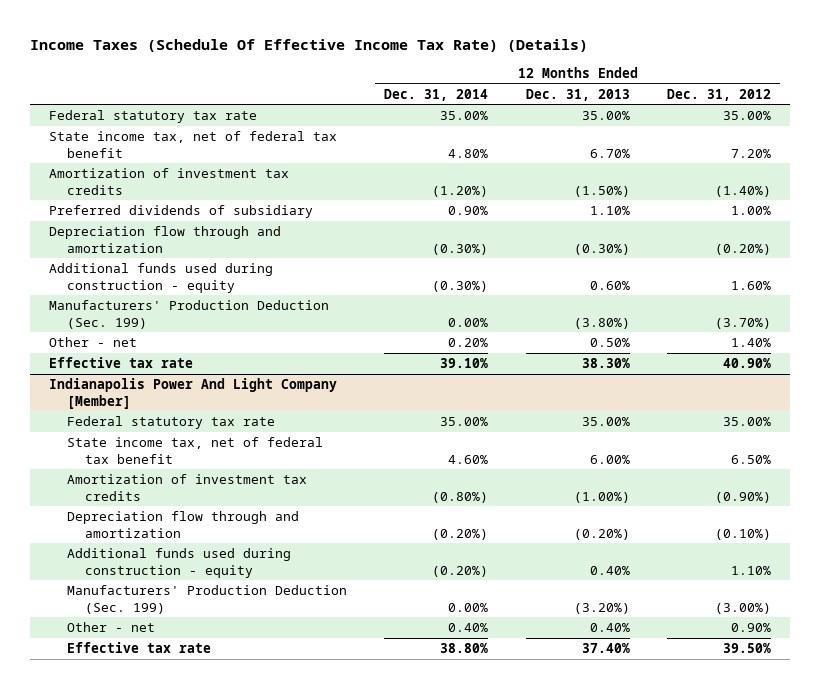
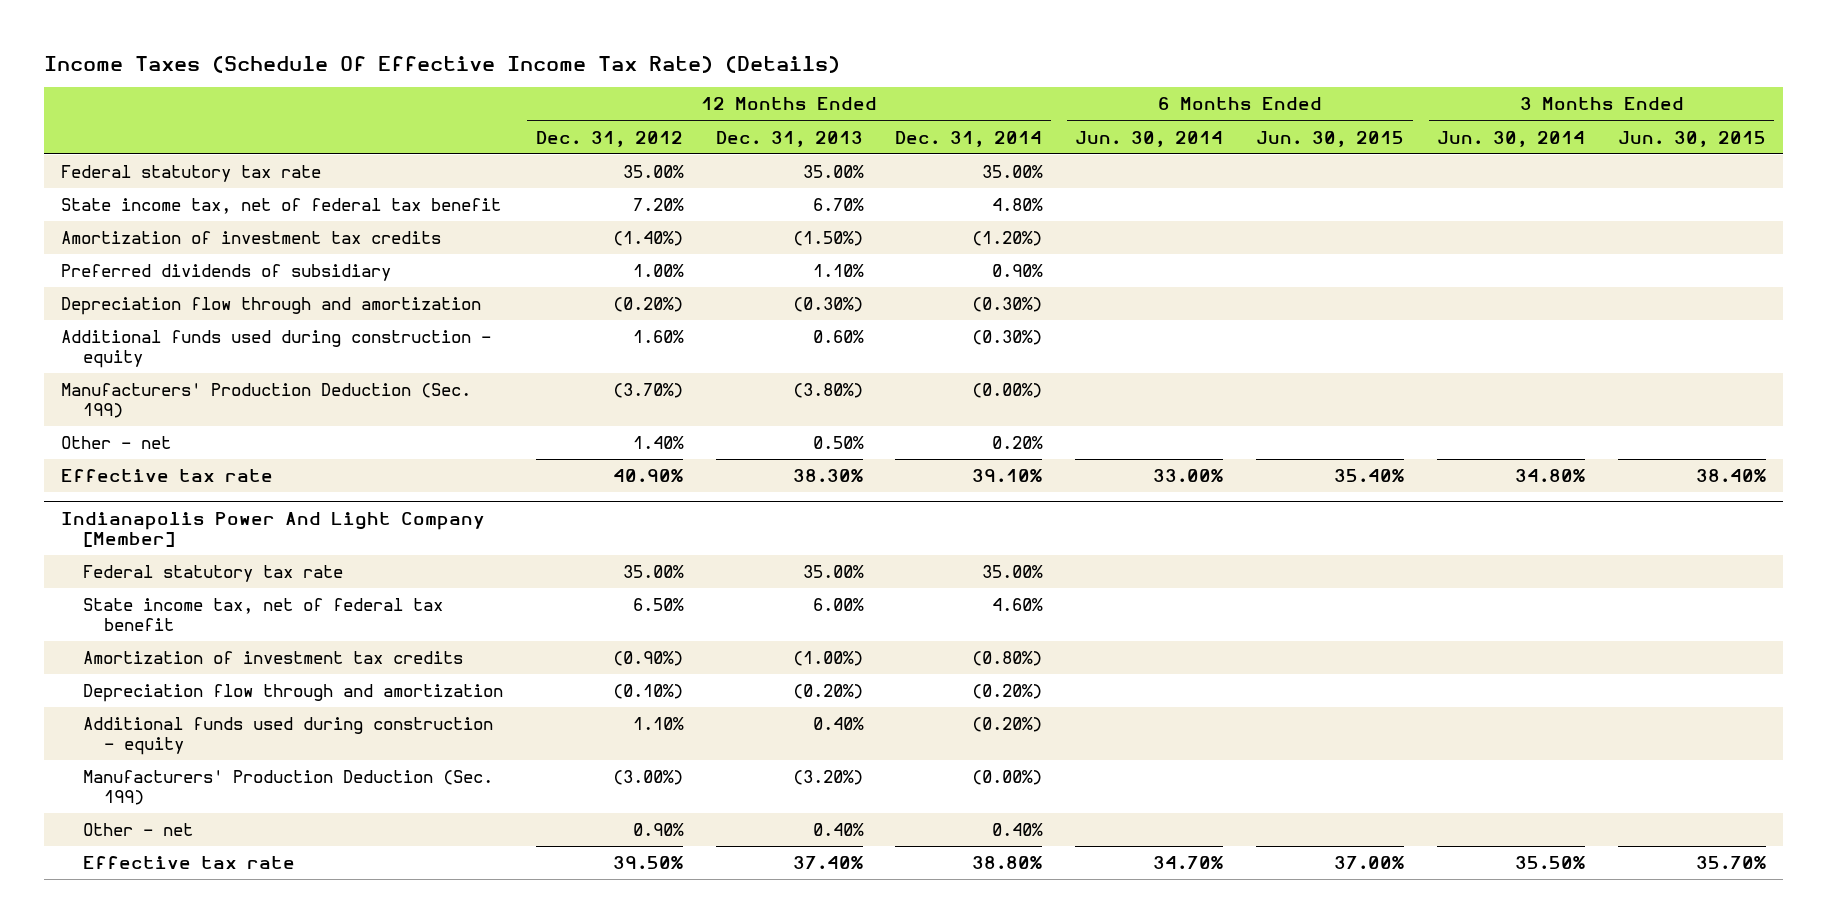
- | 12 Months Ended Dec. 31, 2014 | 12 Months Ended Dec. 31, 2013 | 12 Months Ended Dec. 31, 2012
+ | 12 Months Ended Dec. 31, 2012 | 12 Months Ended Dec. 31, 2013 | 12 Months Ended Dec. 31, 2014 | 6 Months Ended Jun. 30, 2014 | 6 Months Ended Jun. 30, 2015 | 3 Months Ended Jun. 30, 2014 | 3 Months Ended Jun. 30, 2015
- Manufacturers' Production Deduction (Sec. 199) | 0.00% | (3.80%) | (3.70%)
+ Manufacturers' Production Deduction (Sec. 199) | (3.70%) | (3.80%) | (0.00%) | | | |
@ Indianapolis Power And Light Company [Member]
- Manufacturers' Production Deduction (Sec. 199) | 0.00% | (3.20%) | (3.00%)
+ Manufacturers' Production Deduction (Sec. 199) | (3.00%) | (3.20%) | (0.00%) | | | |

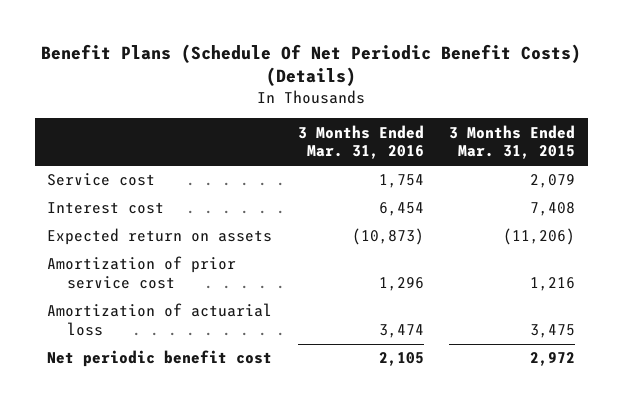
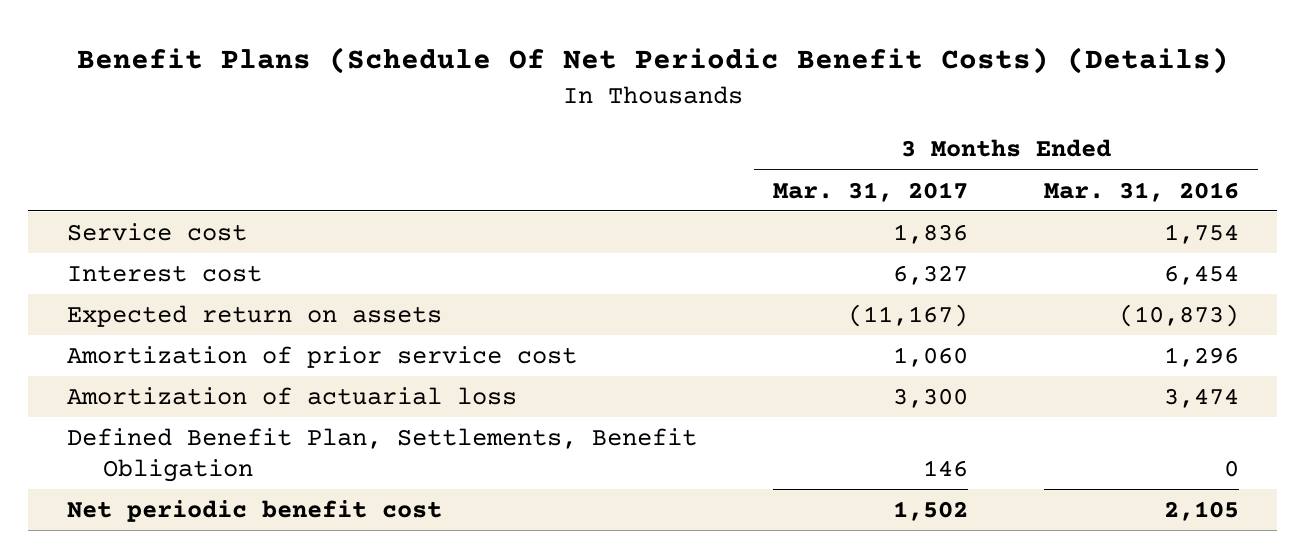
- | 3 Months Ended Mar. 31, 2016 | 3 Months Ended Mar. 31, 2015
+ | 3 Months Ended Mar. 31, 2017 | 3 Months Ended Mar. 31, 2016
+ Defined Benefit Plan, Settlements, Benefit Obligation | 146 | 0

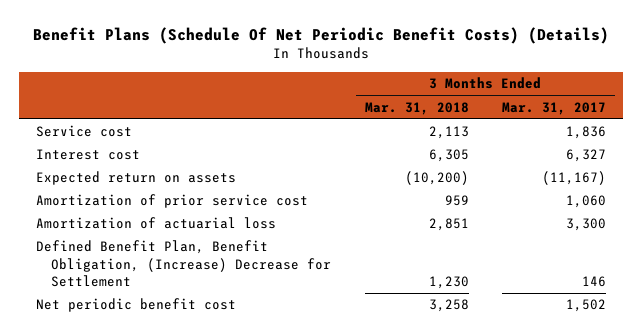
- | 3 Months Ended Mar. 31, 2017 | 3 Months Ended Mar. 31, 2016
+ | 3 Months Ended Mar. 31, 2018 | 3 Months Ended Mar. 31, 2017
- Defined Benefit Plan, Settlements, Benefit Obligation | 146 | 0
+ Defined Benefit Plan, Benefit Obligation, (Increase) Decrease for Settlement | 1,230 | 146

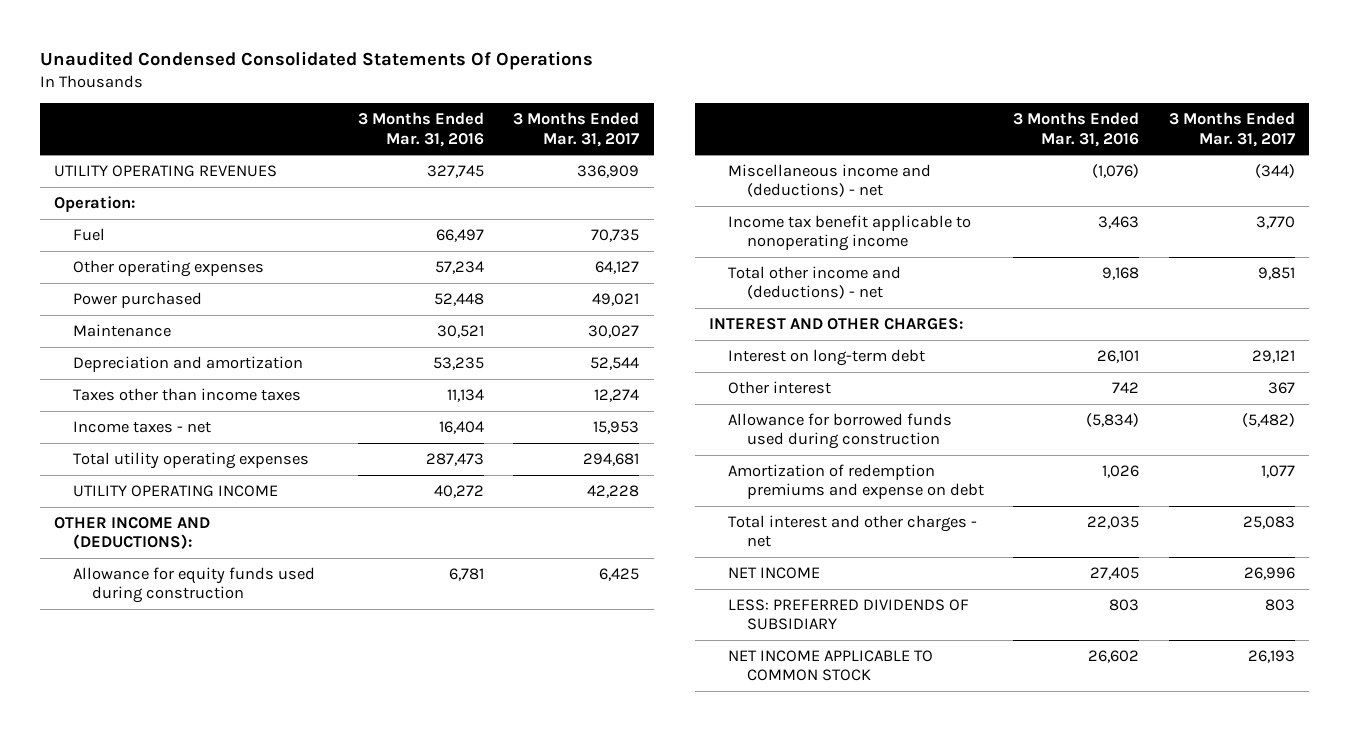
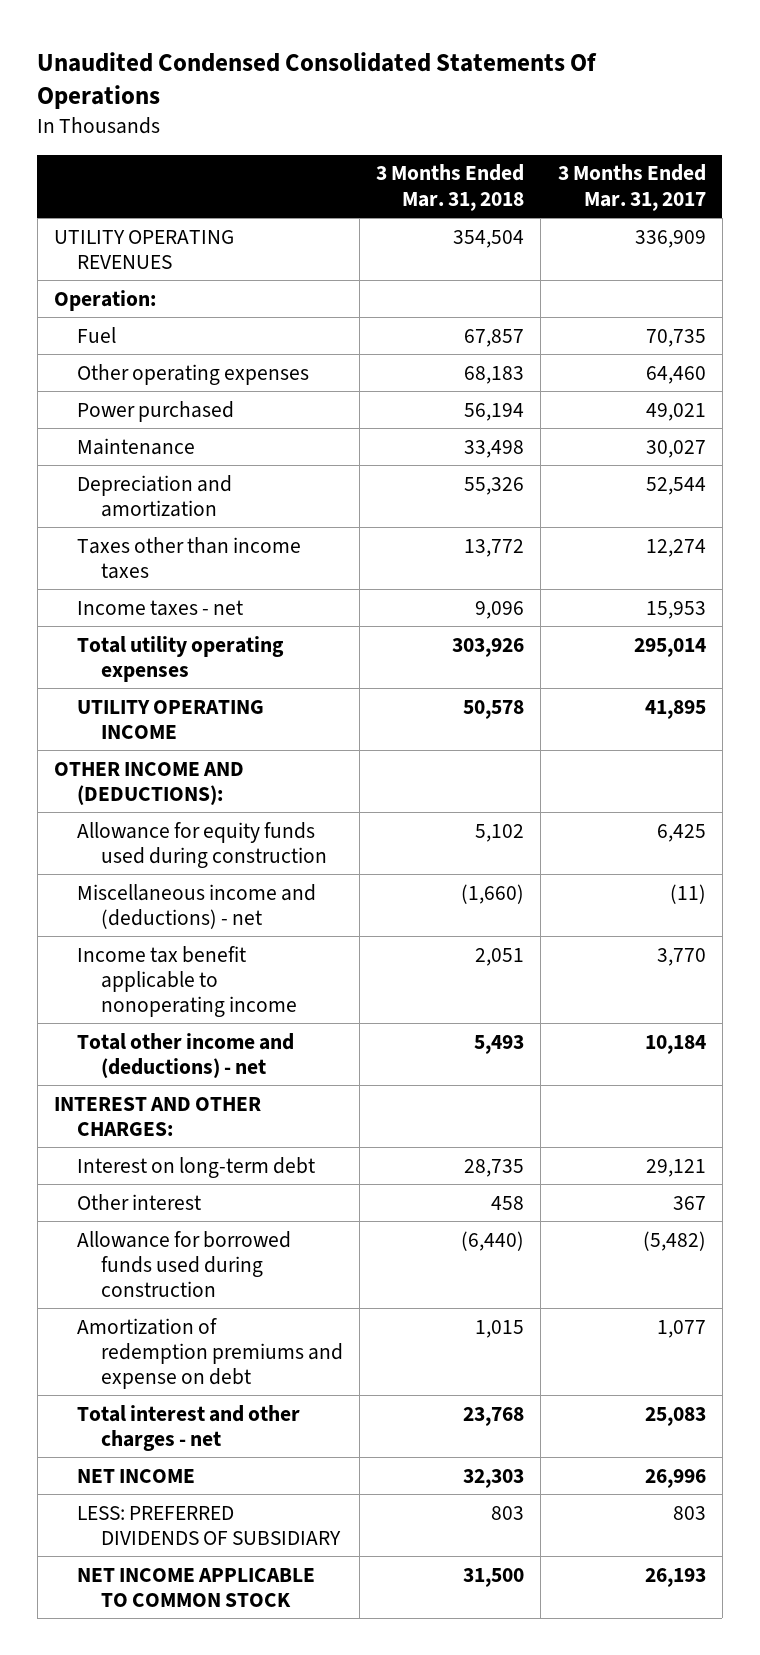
- | 3 Months Ended Mar. 31, 2016 | 3 Months Ended Mar. 31, 2017
+ | 3 Months Ended Mar. 31, 2018 | 3 Months Ended Mar. 31, 2017
- Other operating expenses | 57,234 | 64,127
+ Other operating expenses | 68,183 | 64,460
- Total utility operating expenses | 287,473 | 294,681
- UTILITY OPERATING INCOME | 40,272 | 42,228
+ Total utility operating expenses | 303,926 | 295,014
+ UTILITY OPERATING INCOME | 50,578 | 41,895
- Miscellaneous income and (deductions) - net | (1,076) | (344)
+ Miscellaneous income and (deductions) - net | (1,660) | (11)
- Total other income and (deductions) - net | 9,168 | 9,851
+ Total other income and (deductions) - net | 5,493 | 10,184

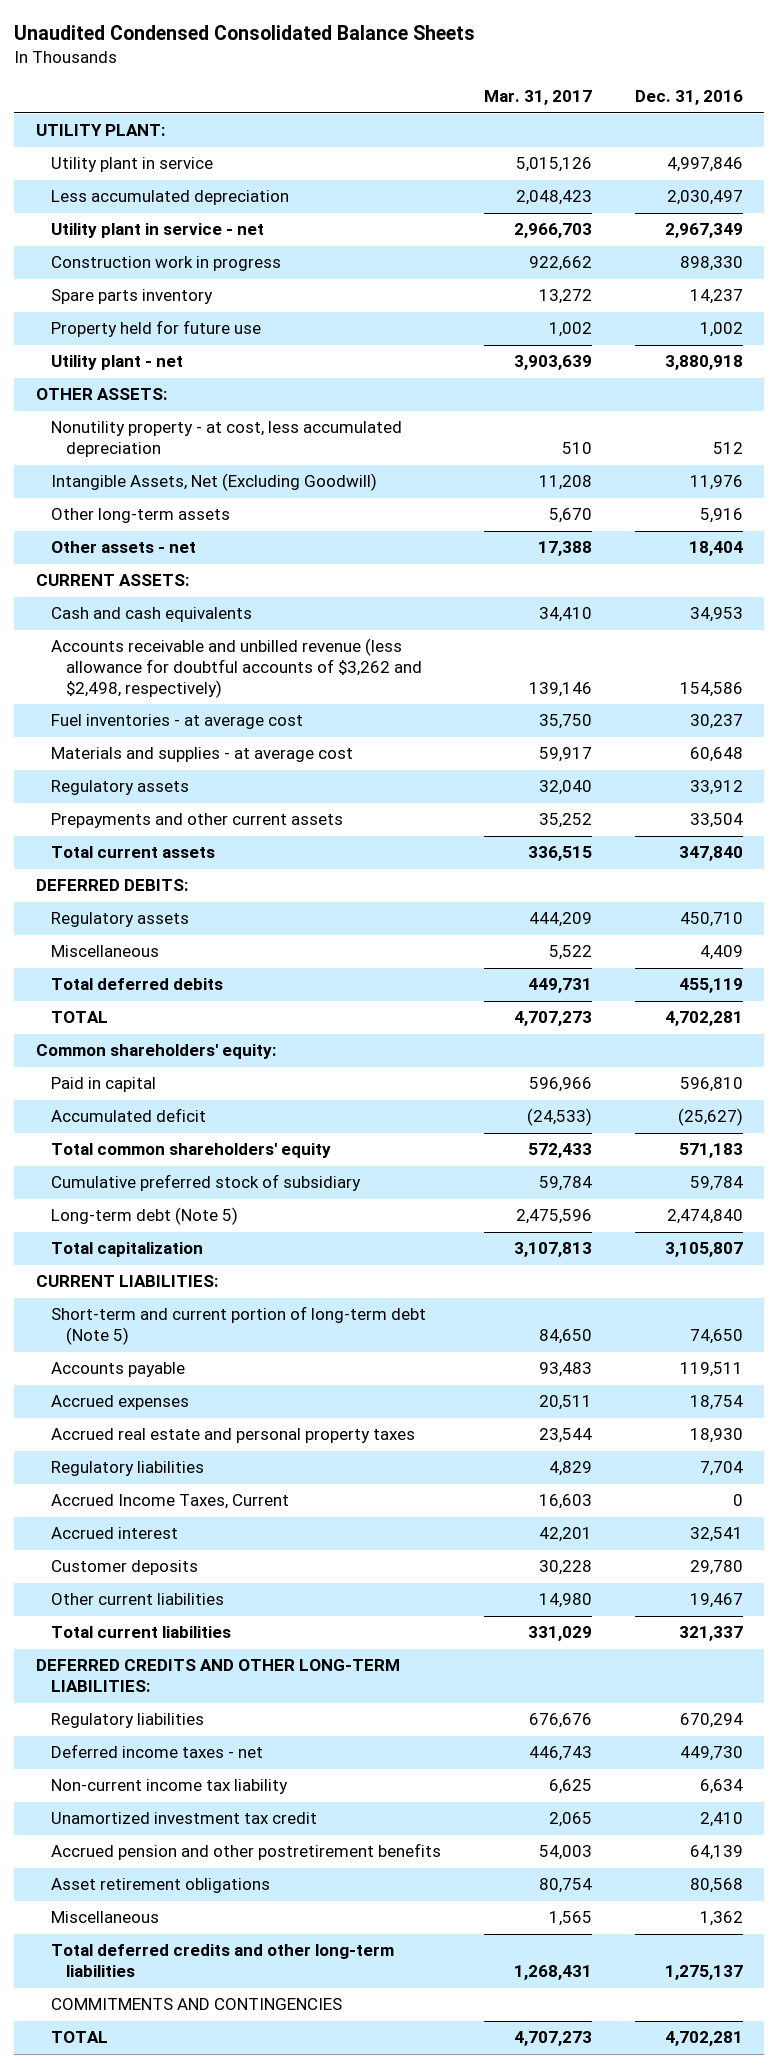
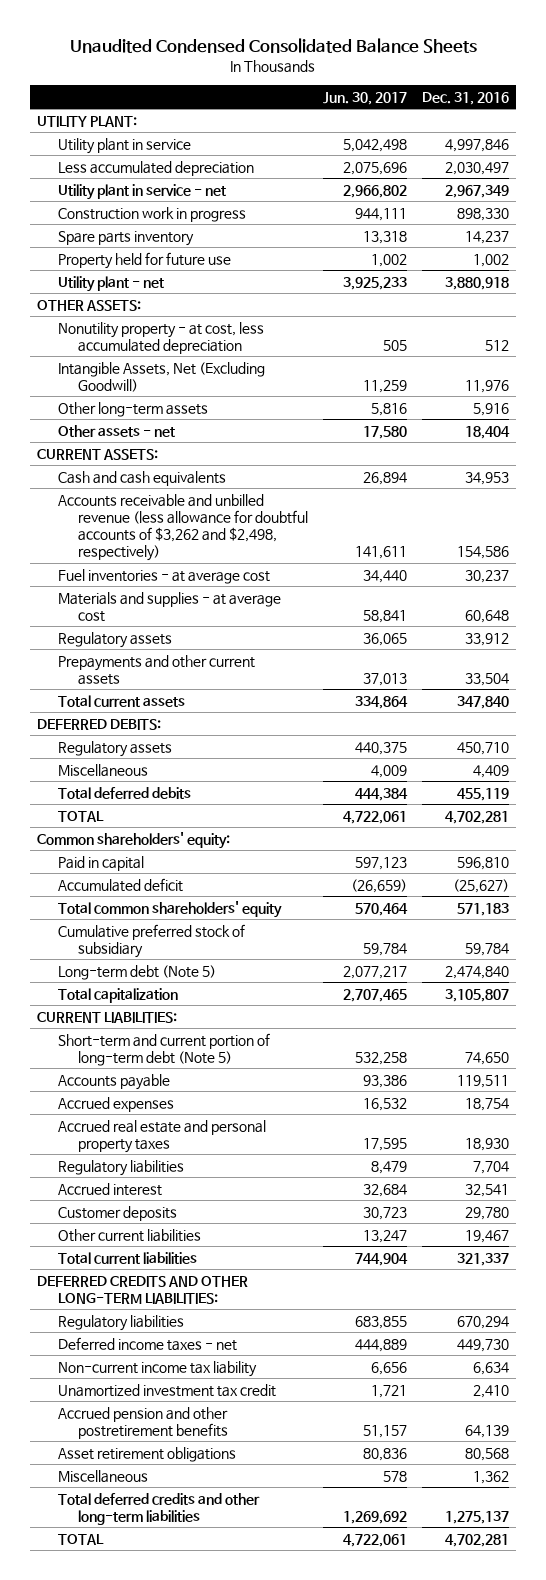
- | Mar. 31, 2017 | Dec. 31, 2016
+ | Jun. 30, 2017 | Dec. 31, 2016
- Accrued Income Taxes, Current | 16,603 | 0
- COMMITMENTS AND CONTINGENCIES

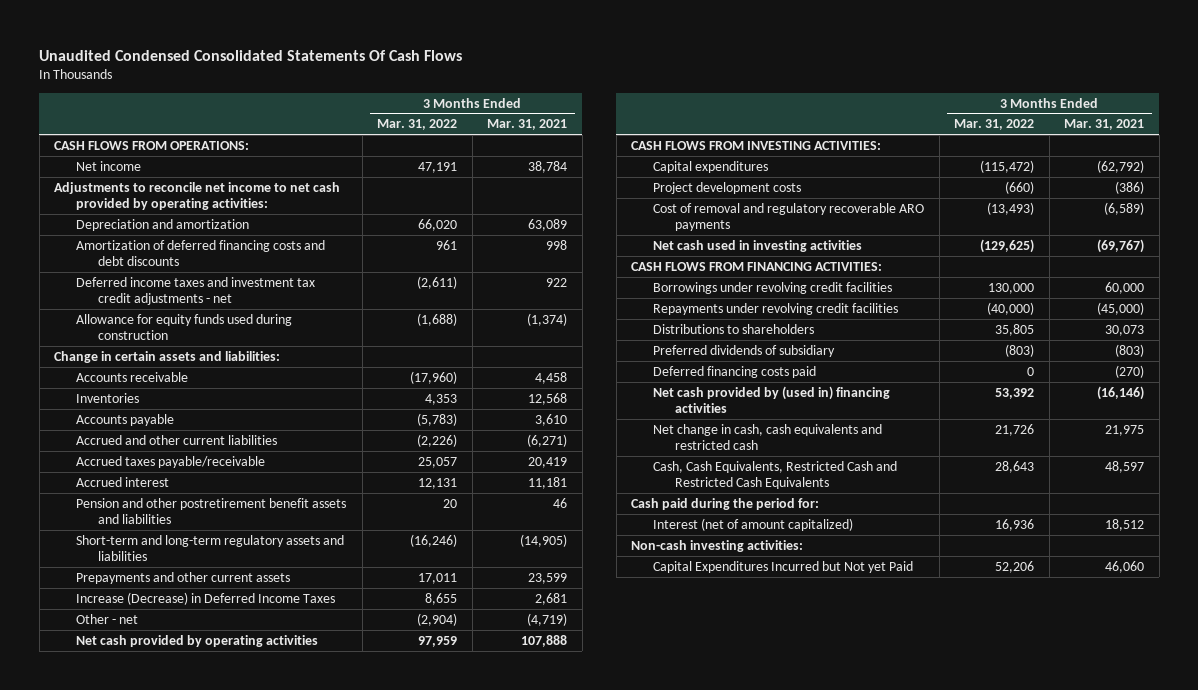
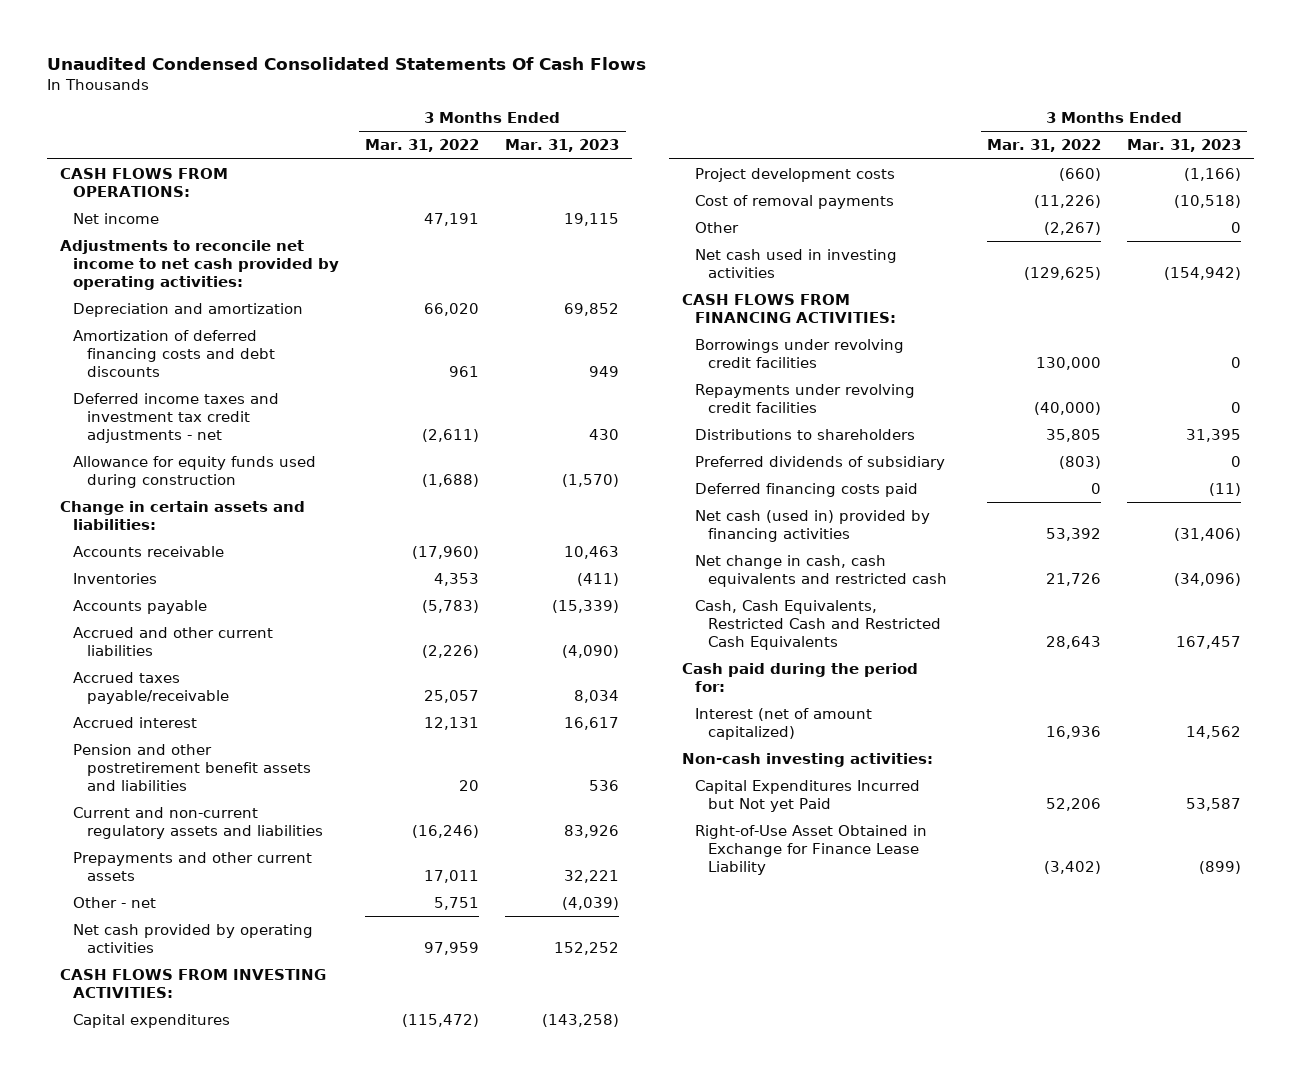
- | 3 Months Ended Mar. 31, 2022 | 3 Months Ended Mar. 31, 2021
+ | 3 Months Ended Mar. 31, 2022 | 3 Months Ended Mar. 31, 2023
- Short-term and long-term regulatory assets and liabilities | (16,246) | (14,905)
+ Current and non-current regulatory assets and liabilities | (16,246) | 83,926
- Increase (Decrease) in Deferred Income Taxes | 8,655 | 2,681
- Other - net | (2,904) | (4,719)
+ Other - net | 5,751 | (4,039)
- Cost of removal and regulatory recoverable ARO payments | (13,493) | (6,589)
+ Cost of removal payments | (11,226) | (10,518)
+ Other | (2,267) | 0
- Net cash provided by (used in) financing activities | 53,392 | (16,146)
+ Net cash (used in) provided by financing activities | 53,392 | (31,406)
+ Right-of-Use Asset Obtained in Exchange for Finance Lease Liability | (3,402) | (899)

